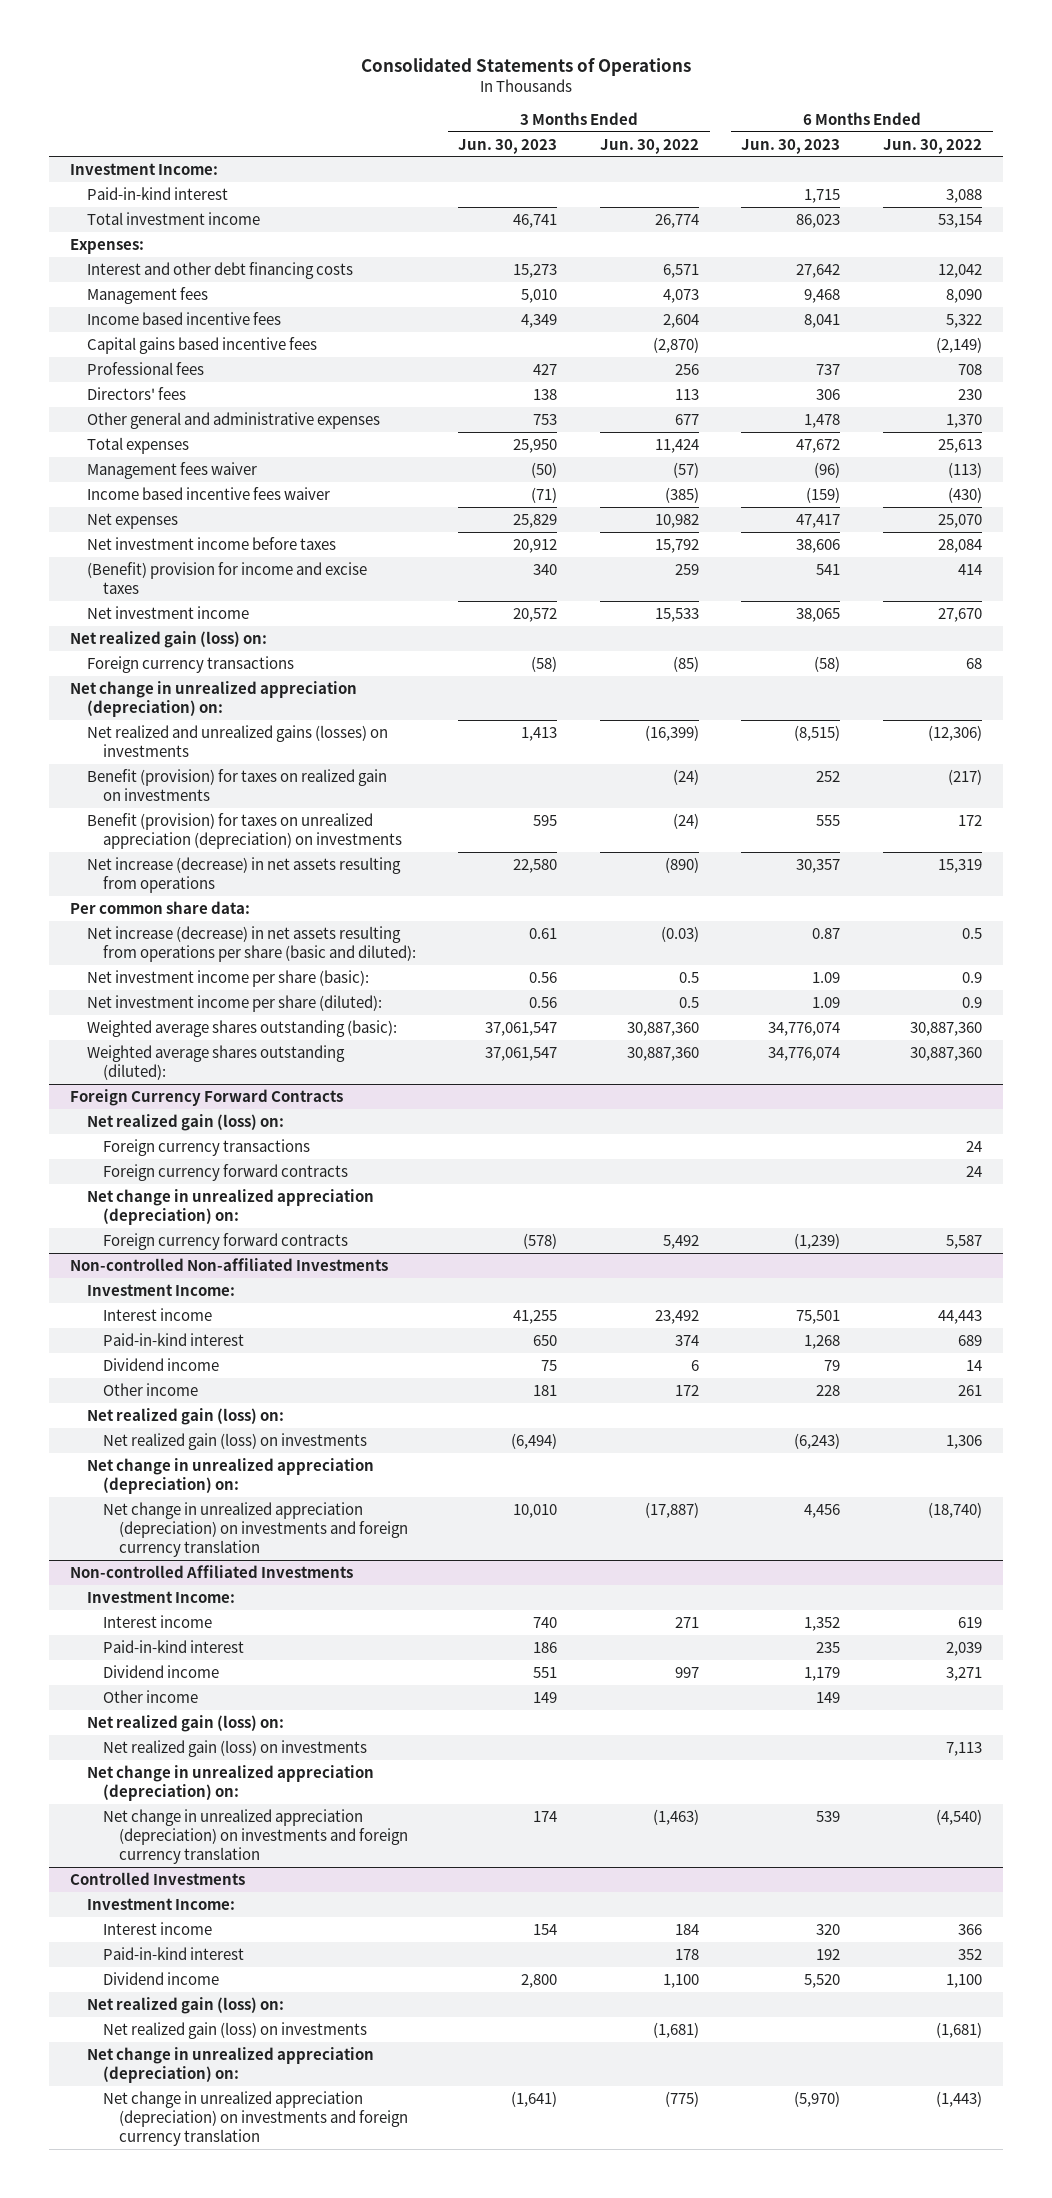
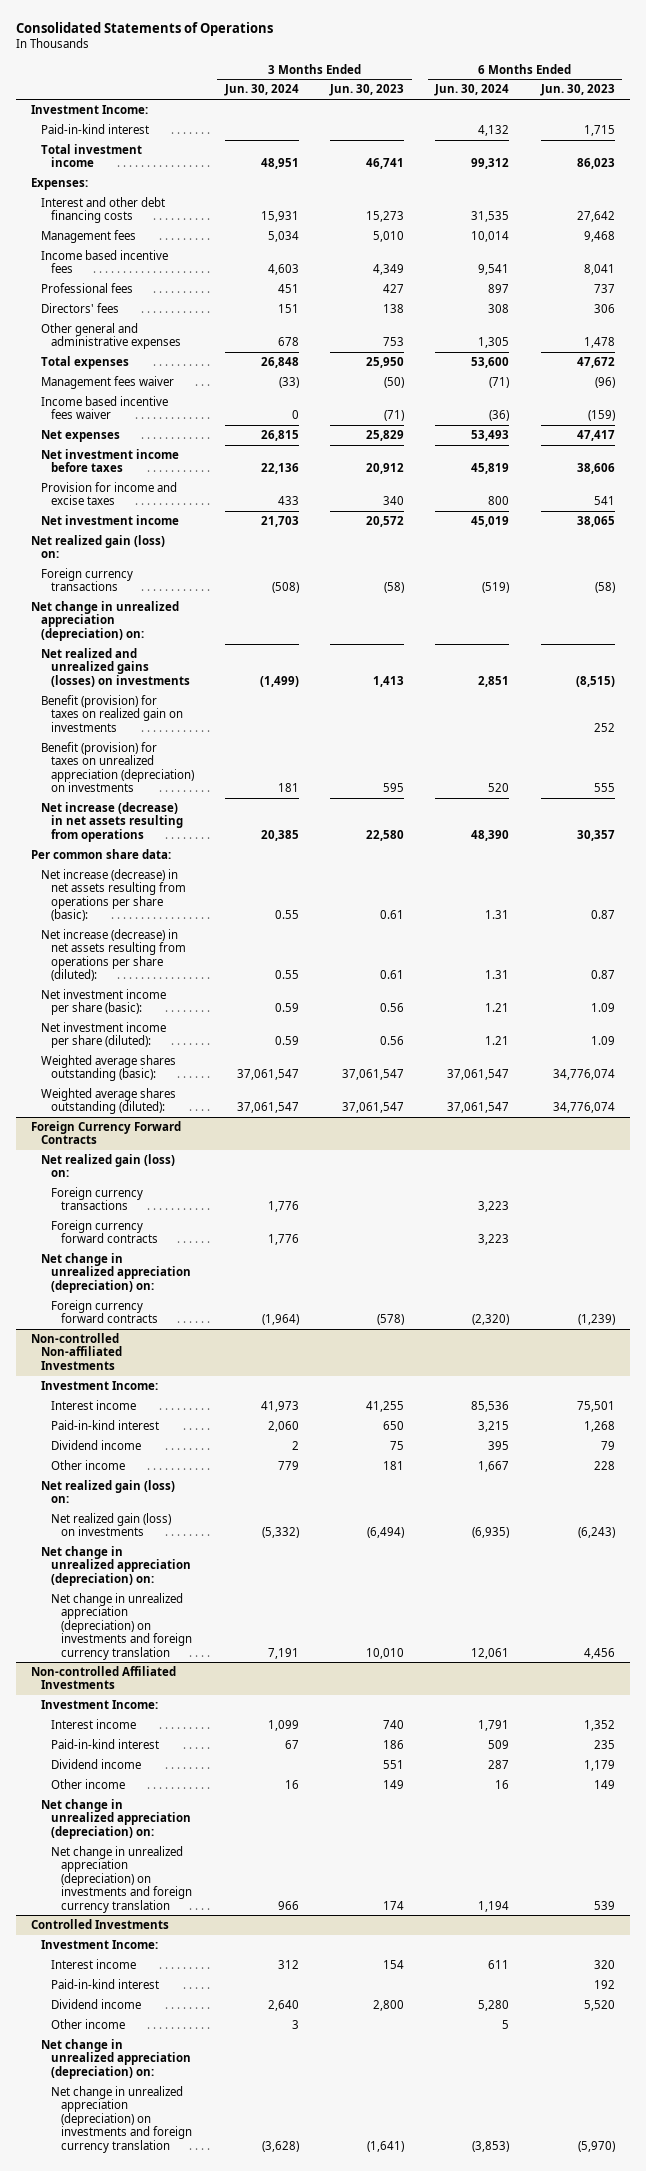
- | 3 Months Ended Jun. 30, 2023 | 3 Months Ended Jun. 30, 2022 | 6 Months Ended Jun. 30, 2023 | 6 Months Ended Jun. 30, 2022
+ | 3 Months Ended Jun. 30, 2024 | 3 Months Ended Jun. 30, 2023 | 6 Months Ended Jun. 30, 2024 | 6 Months Ended Jun. 30, 2023
- Capital gains based incentive fees | | (2,870) | | (2,149)
- (Benefit) provision for income and excise taxes | 340 | 259 | 541 | 414
+ Provision for income and excise taxes | 433 | 340 | 800 | 541
- Net increase (decrease) in net assets resulting from operations per share (basic and diluted): | 0.61 | (0.03) | 0.87 | 0.5
+ Net increase (decrease) in net assets resulting from operations per share (basic): | 0.55 | 0.61 | 1.31 | 0.87
+ Net increase (decrease) in net assets resulting from operations per share (diluted): | 0.55 | 0.61 | 1.31 | 0.87
@ Non-controlled Affiliated Investments
- Net realized gain (loss) on:
- Net realized gain (loss) on investments | | | | 7,113
@ Controlled Investments
- Net realized gain (loss) on:
- Net realized gain (loss) on investments | | (1,681) | | (1,681)
+ Other income | 3 | | 5 |

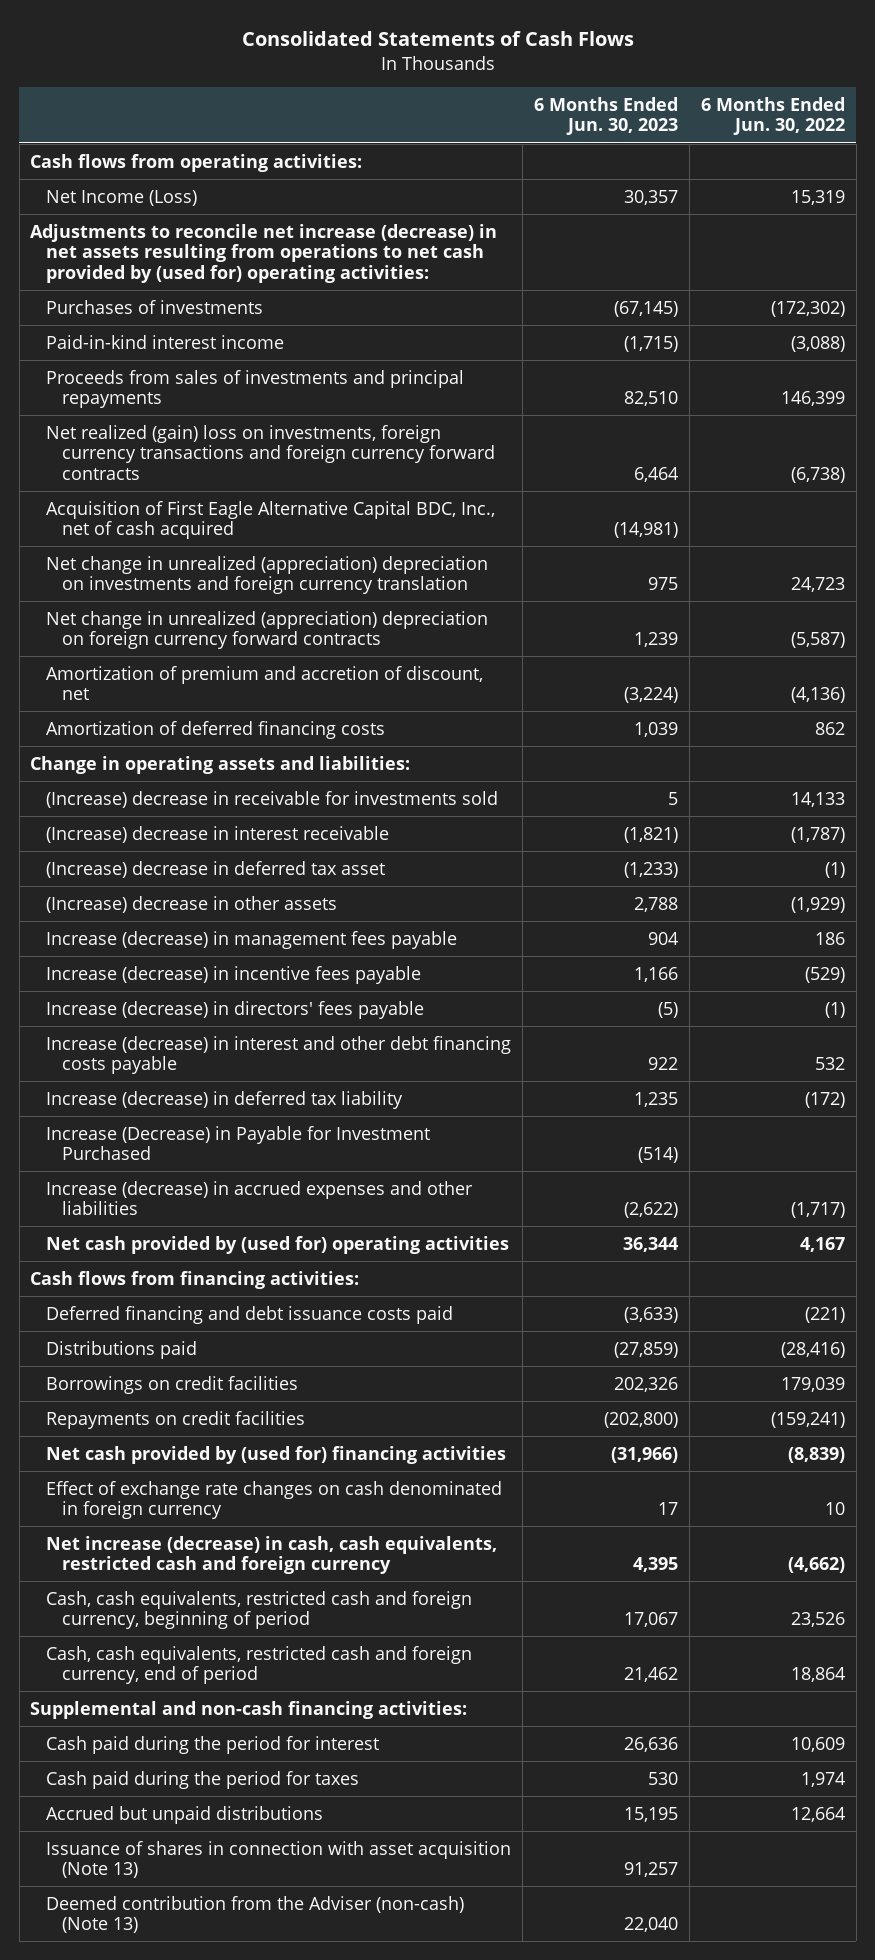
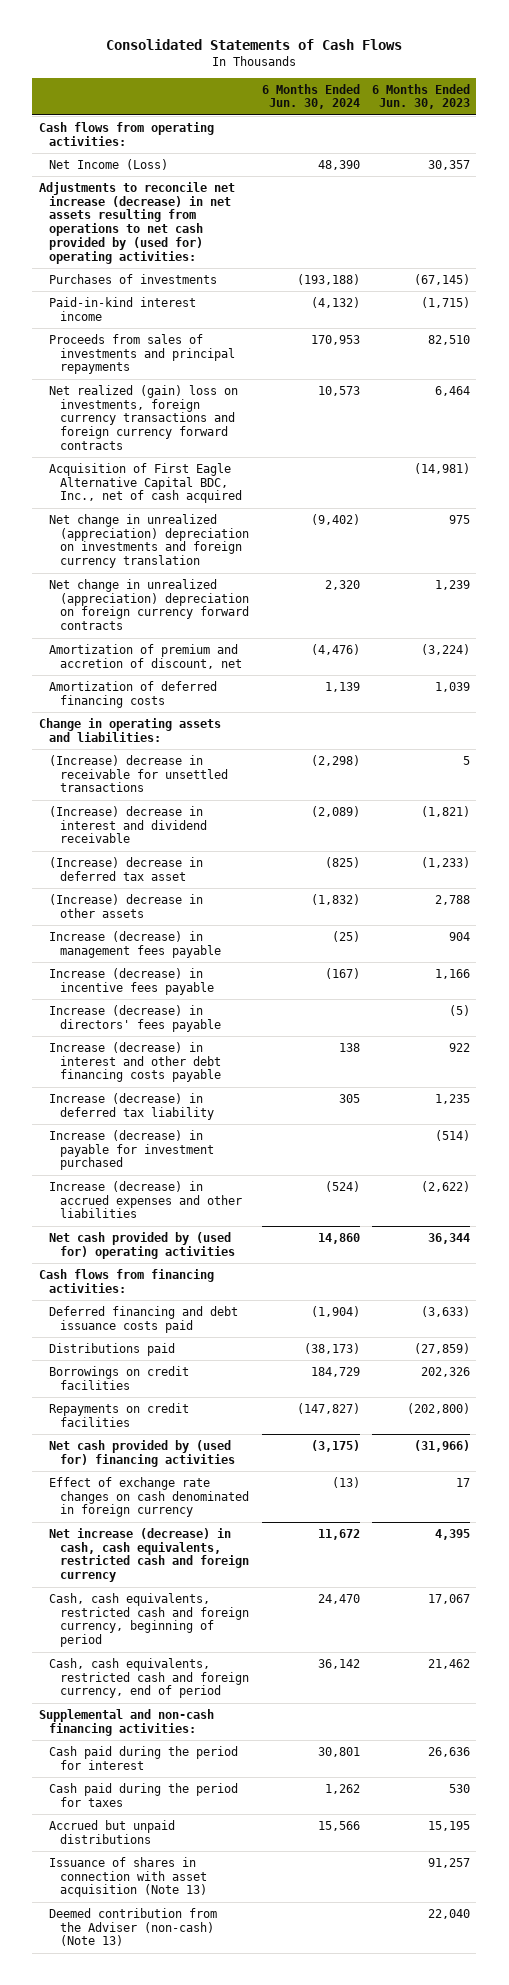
- | 6 Months Ended Jun. 30, 2023 | 6 Months Ended Jun. 30, 2022
+ | 6 Months Ended Jun. 30, 2024 | 6 Months Ended Jun. 30, 2023
- (Increase) decrease in receivable for investments sold | 5 | 14,133
- (Increase) decrease in interest receivable | (1,821) | (1,787)
+ (Increase) decrease in receivable for unsettled transactions | (2,298) | 5
+ (Increase) decrease in interest and dividend receivable | (2,089) | (1,821)
- Increase (Decrease) in Payable for Investment Purchased | (514) |
+ Increase (decrease) in payable for investment purchased | | (514)

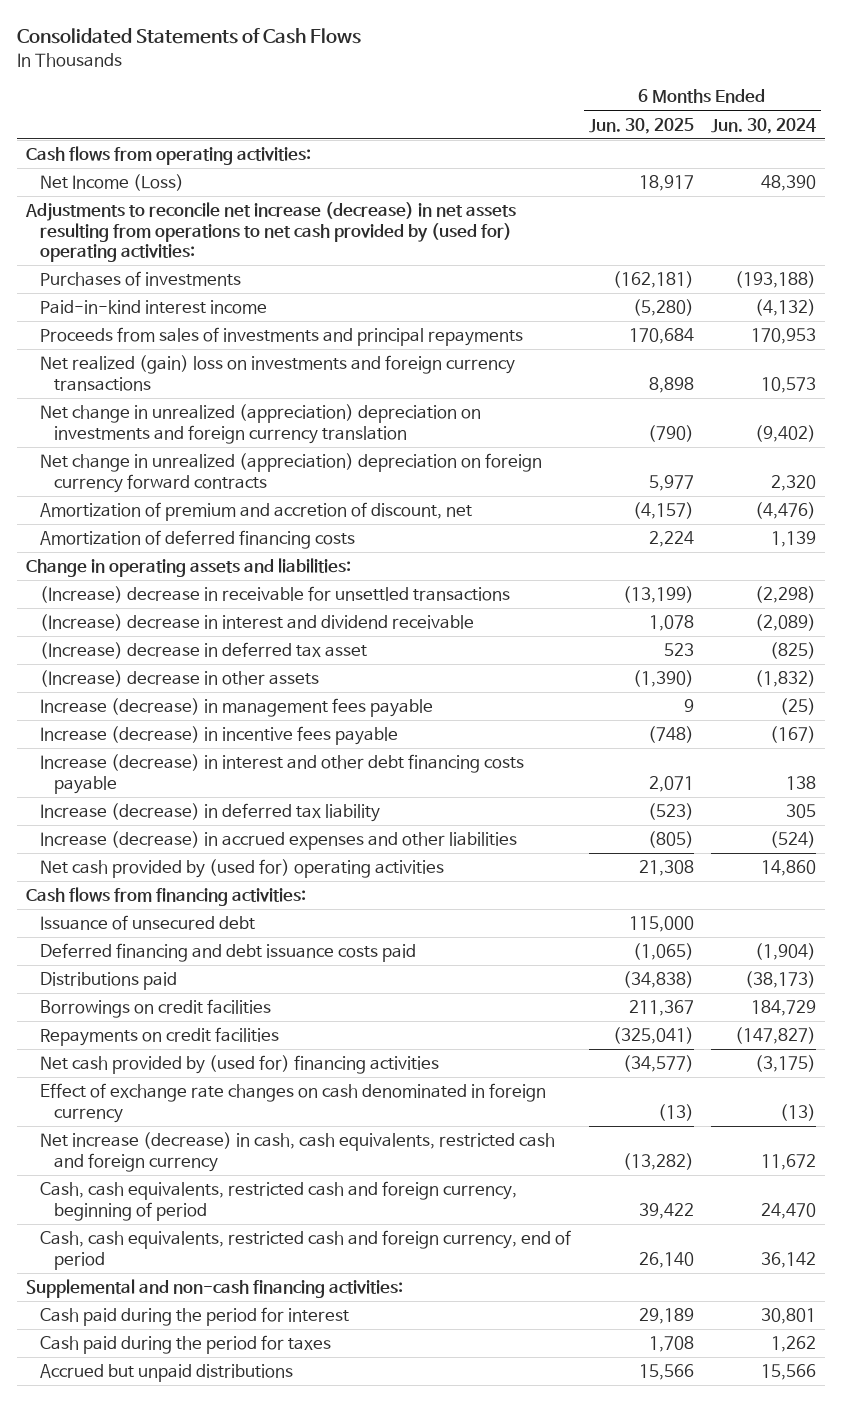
- | 6 Months Ended Jun. 30, 2024 | 6 Months Ended Jun. 30, 2023
+ | 6 Months Ended Jun. 30, 2025 | 6 Months Ended Jun. 30, 2024
- Net realized (gain) loss on investments, foreign currency transactions and foreign currency forward contracts | 10,573 | 6,464
- Acquisition of First Eagle Alternative Capital BDC, Inc., net of cash acquired | | (14,981)
+ Net realized (gain) loss on investments and foreign currency transactions | 8,898 | 10,573
- Increase (decrease) in directors' fees payable | | (5)
- Increase (decrease) in payable for investment purchased | | (514)
+ Issuance of unsecured debt | 115,000 |
- Issuance of shares in connection with asset acquisition (Note 13) | | 91,257
- Deemed contribution from the Adviser (non-cash) (Note 13) | | 22,040

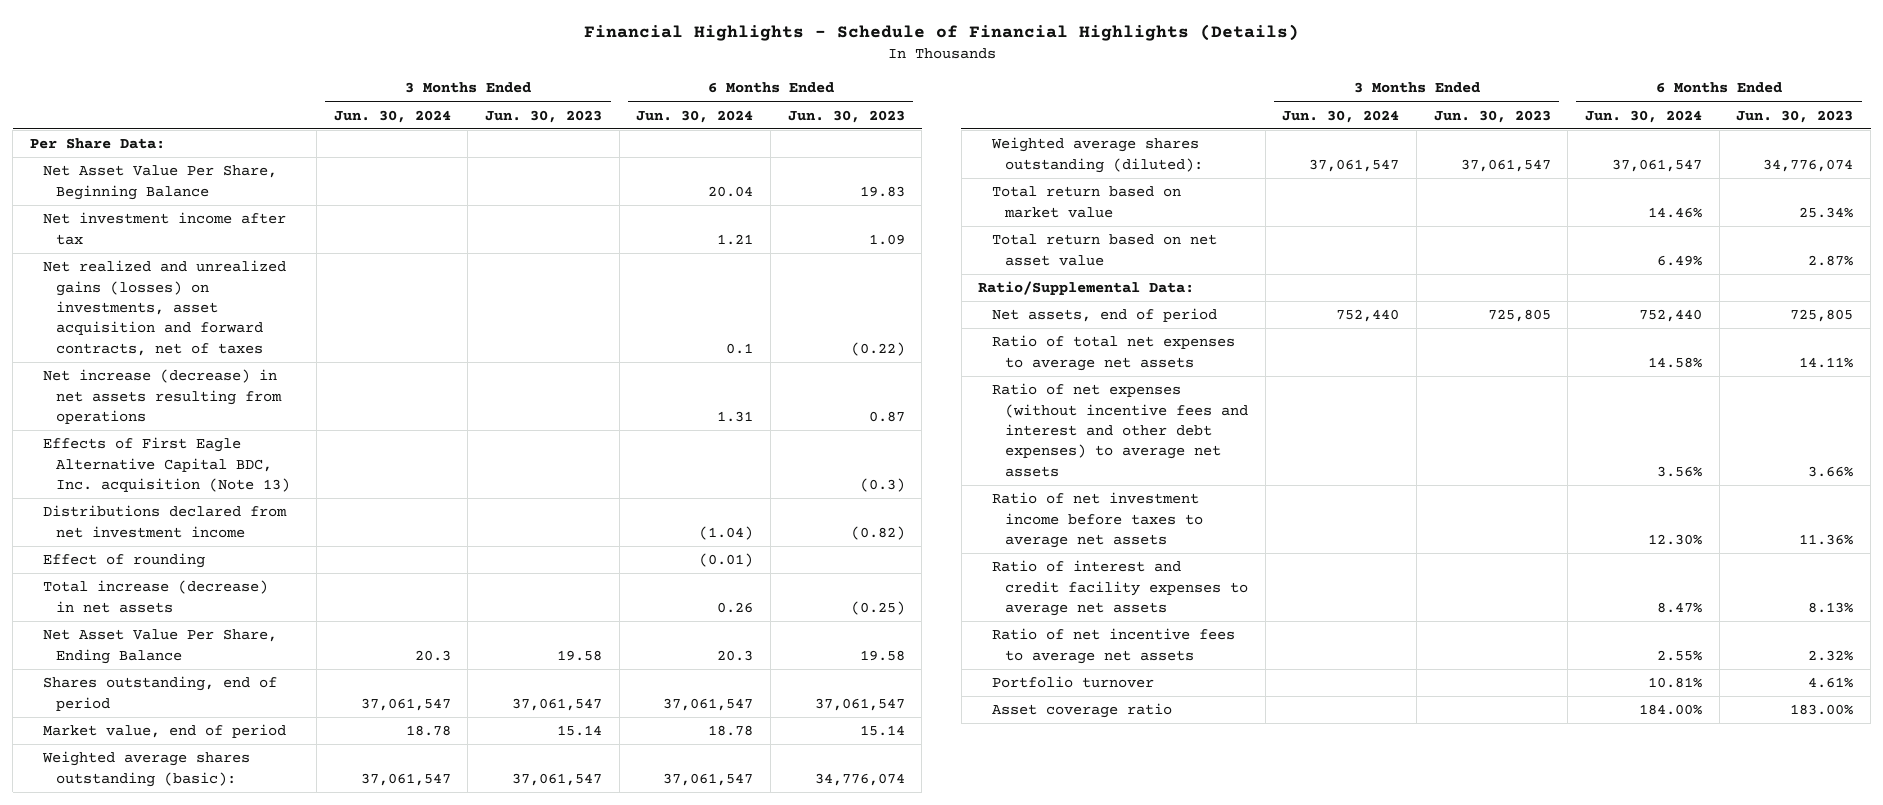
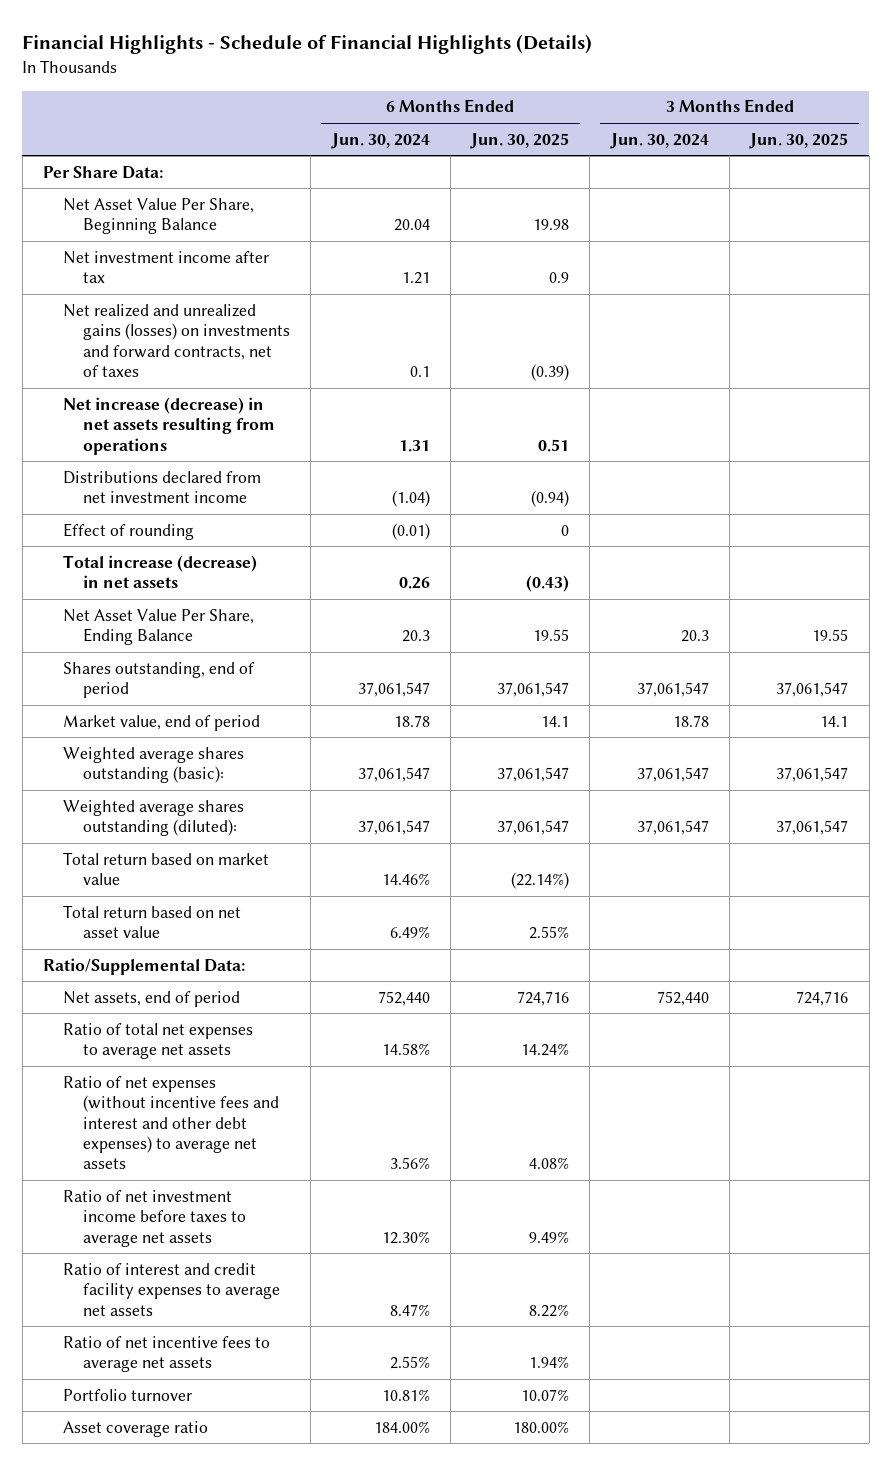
- | 3 Months Ended Jun. 30, 2024 | 3 Months Ended Jun. 30, 2023 | 6 Months Ended Jun. 30, 2024 | 6 Months Ended Jun. 30, 2023
+ | 6 Months Ended Jun. 30, 2024 | 6 Months Ended Jun. 30, 2025 | 3 Months Ended Jun. 30, 2024 | 3 Months Ended Jun. 30, 2025
- Net realized and unrealized gains (losses) on investments, asset acquisition and forward contracts, net of taxes | | | 0.1 | (0.22)
+ Net realized and unrealized gains (losses) on investments and forward contracts, net of taxes | 0.1 | (0.39) | |
- Effects of First Eagle Alternative Capital BDC, Inc. acquisition (Note 13) | | | | (0.3)

